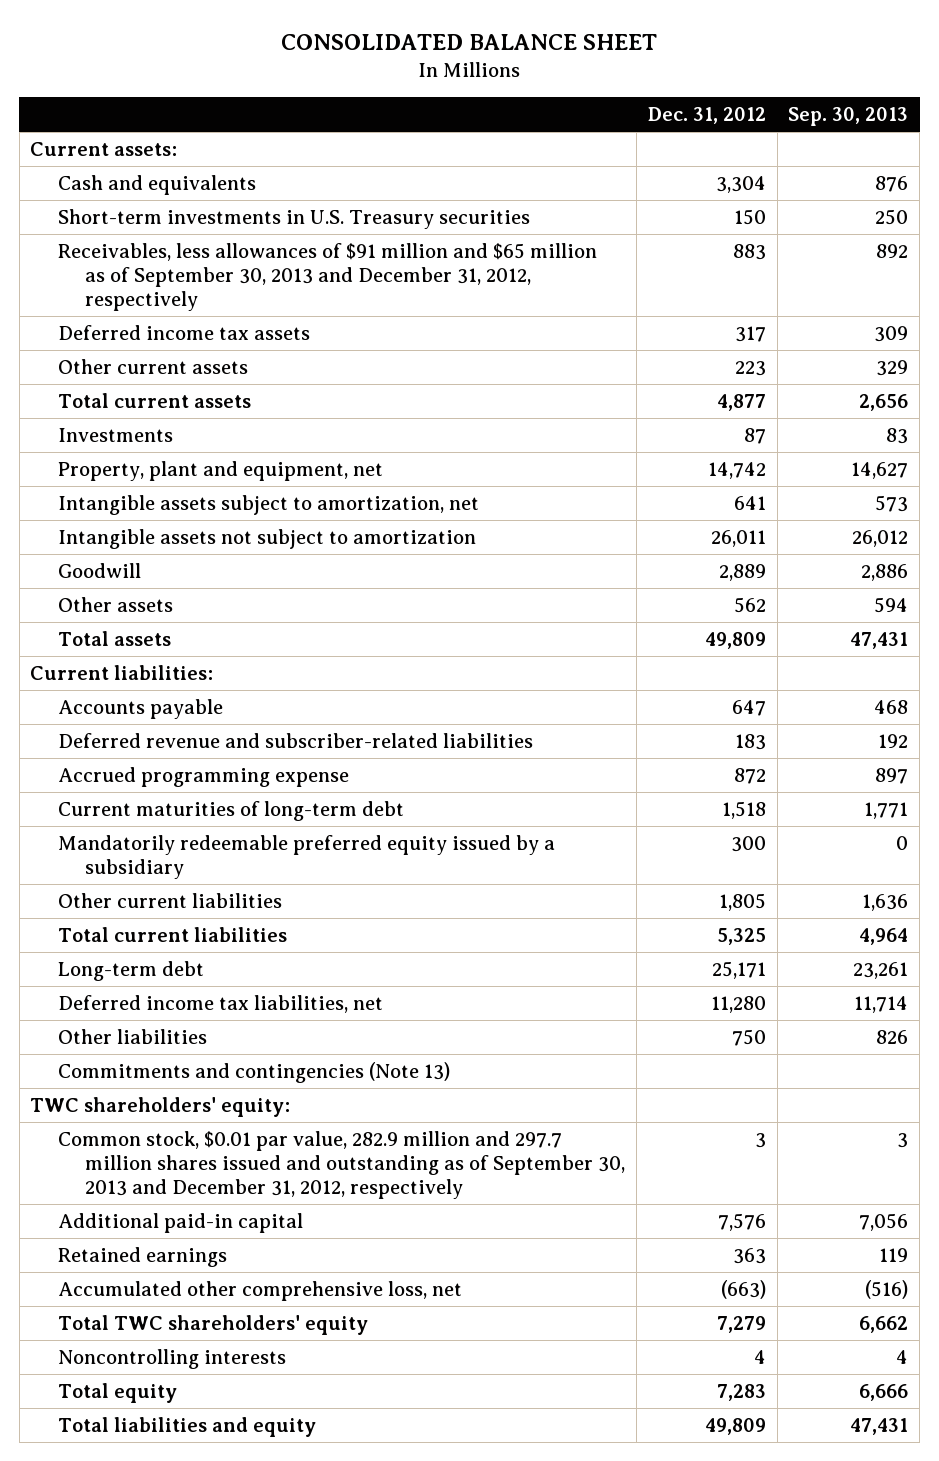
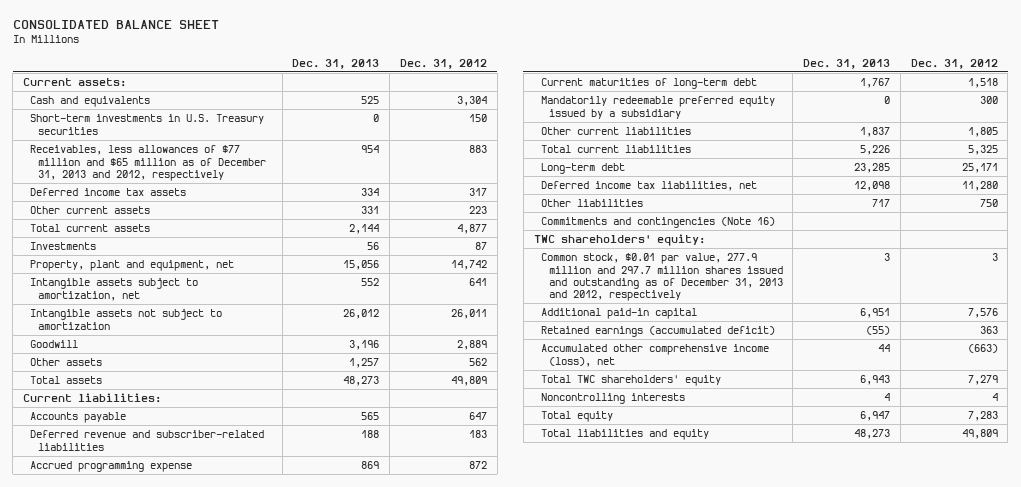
- | Dec. 31, 2012 | Sep. 30, 2013
+ | Dec. 31, 2013 | Dec. 31, 2012
- Receivables, less allowances of $91 million and $65 million as of September 30, 2013 and December 31, 2012, respectively | 883 | 892
+ Receivables, less allowances of $77 million and $65 million as of December 31, 2013 and 2012, respectively | 954 | 883
- Commitments and contingencies (Note 13)
+ Commitments and contingencies (Note 16)
- Common stock, $0.01 par value, 282.9 million and 297.7 million shares issued and outstanding as of September 30, 2013 and December 31, 2012, respectively | 3 | 3
+ Common stock, $0.01 par value, 277.9 million and 297.7 million shares issued and outstanding as of December 31, 2013 and 2012, respectively | 3 | 3
- Retained earnings | 363 | 119
- Accumulated other comprehensive loss, net | (663) | (516)
+ Retained earnings (accumulated deficit) | (55) | 363
+ Accumulated other comprehensive income (loss), net | 44 | (663)

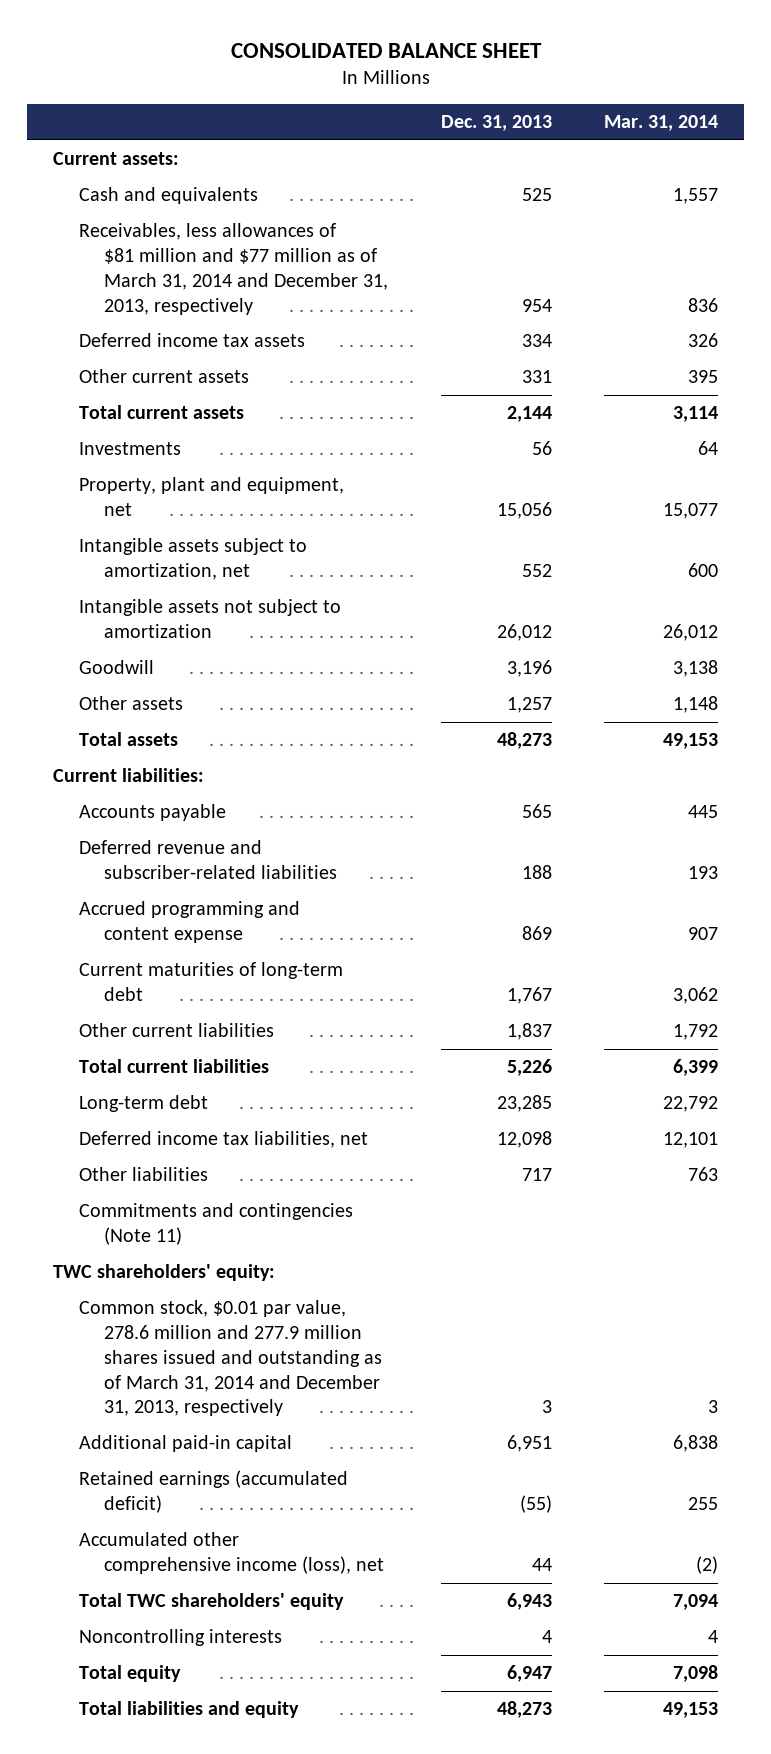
- | Dec. 31, 2013 | Dec. 31, 2012
+ | Dec. 31, 2013 | Mar. 31, 2014
- Short-term investments in U.S. Treasury securities | 0 | 150
- Receivables, less allowances of $77 million and $65 million as of December 31, 2013 and 2012, respectively | 954 | 883
+ Receivables, less allowances of $81 million and $77 million as of March 31, 2014 and December 31, 2013, respectively | 954 | 836
- Accrued programming expense | 869 | 872
+ Accrued programming and content expense | 869 | 907
- Mandatorily redeemable preferred equity issued by a subsidiary | 0 | 300
- Commitments and contingencies (Note 16)
+ Commitments and contingencies (Note 11)
- Common stock, $0.01 par value, 277.9 million and 297.7 million shares issued and outstanding as of December 31, 2013 and 2012, respectively | 3 | 3
+ Common stock, $0.01 par value, 278.6 million and 277.9 million shares issued and outstanding as of March 31, 2014 and December 31, 2013, respectively | 3 | 3

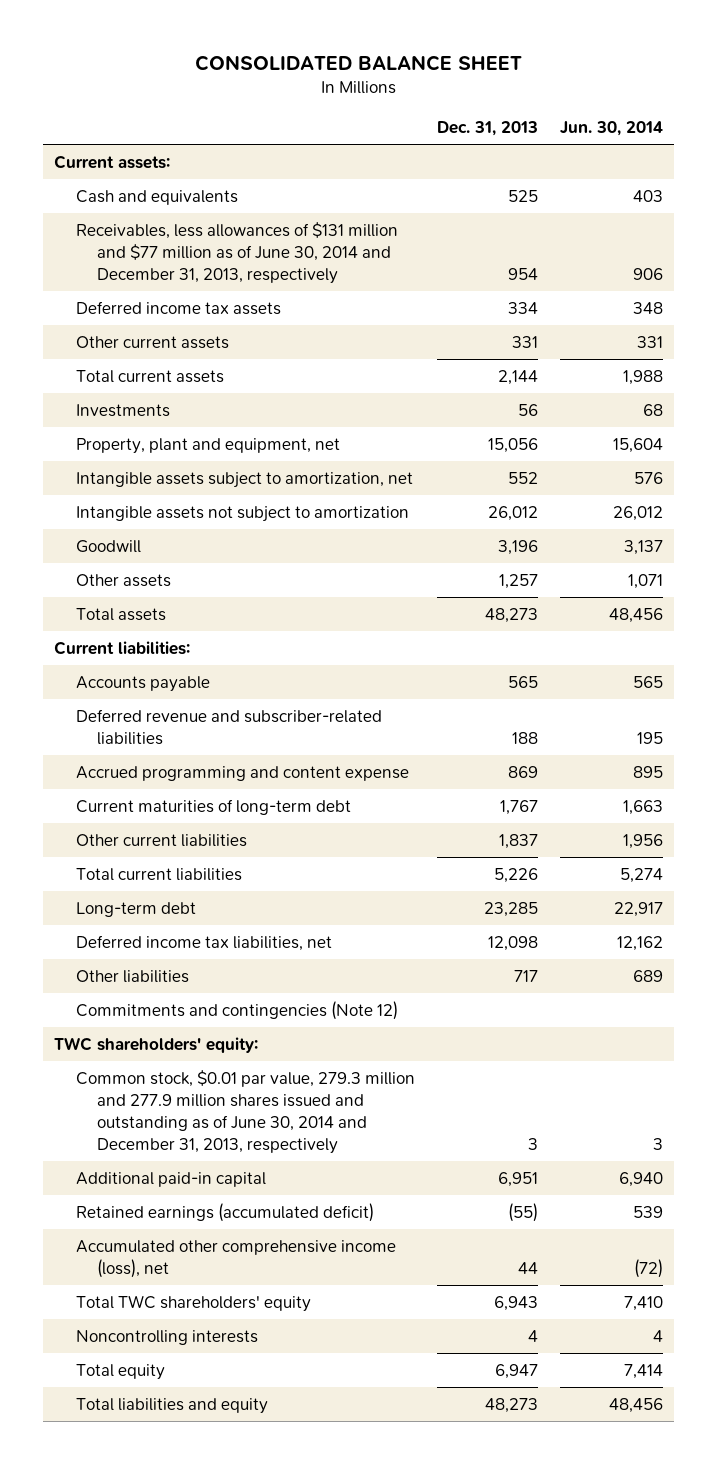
- | Dec. 31, 2013 | Mar. 31, 2014
+ | Dec. 31, 2013 | Jun. 30, 2014
- Receivables, less allowances of $81 million and $77 million as of March 31, 2014 and December 31, 2013, respectively | 954 | 836
+ Receivables, less allowances of $131 million and $77 million as of June 30, 2014 and December 31, 2013, respectively | 954 | 906
- Commitments and contingencies (Note 11)
+ Commitments and contingencies (Note 12)
- Common stock, $0.01 par value, 278.6 million and 277.9 million shares issued and outstanding as of March 31, 2014 and December 31, 2013, respectively | 3 | 3
+ Common stock, $0.01 par value, 279.3 million and 277.9 million shares issued and outstanding as of June 30, 2014 and December 31, 2013, respectively | 3 | 3

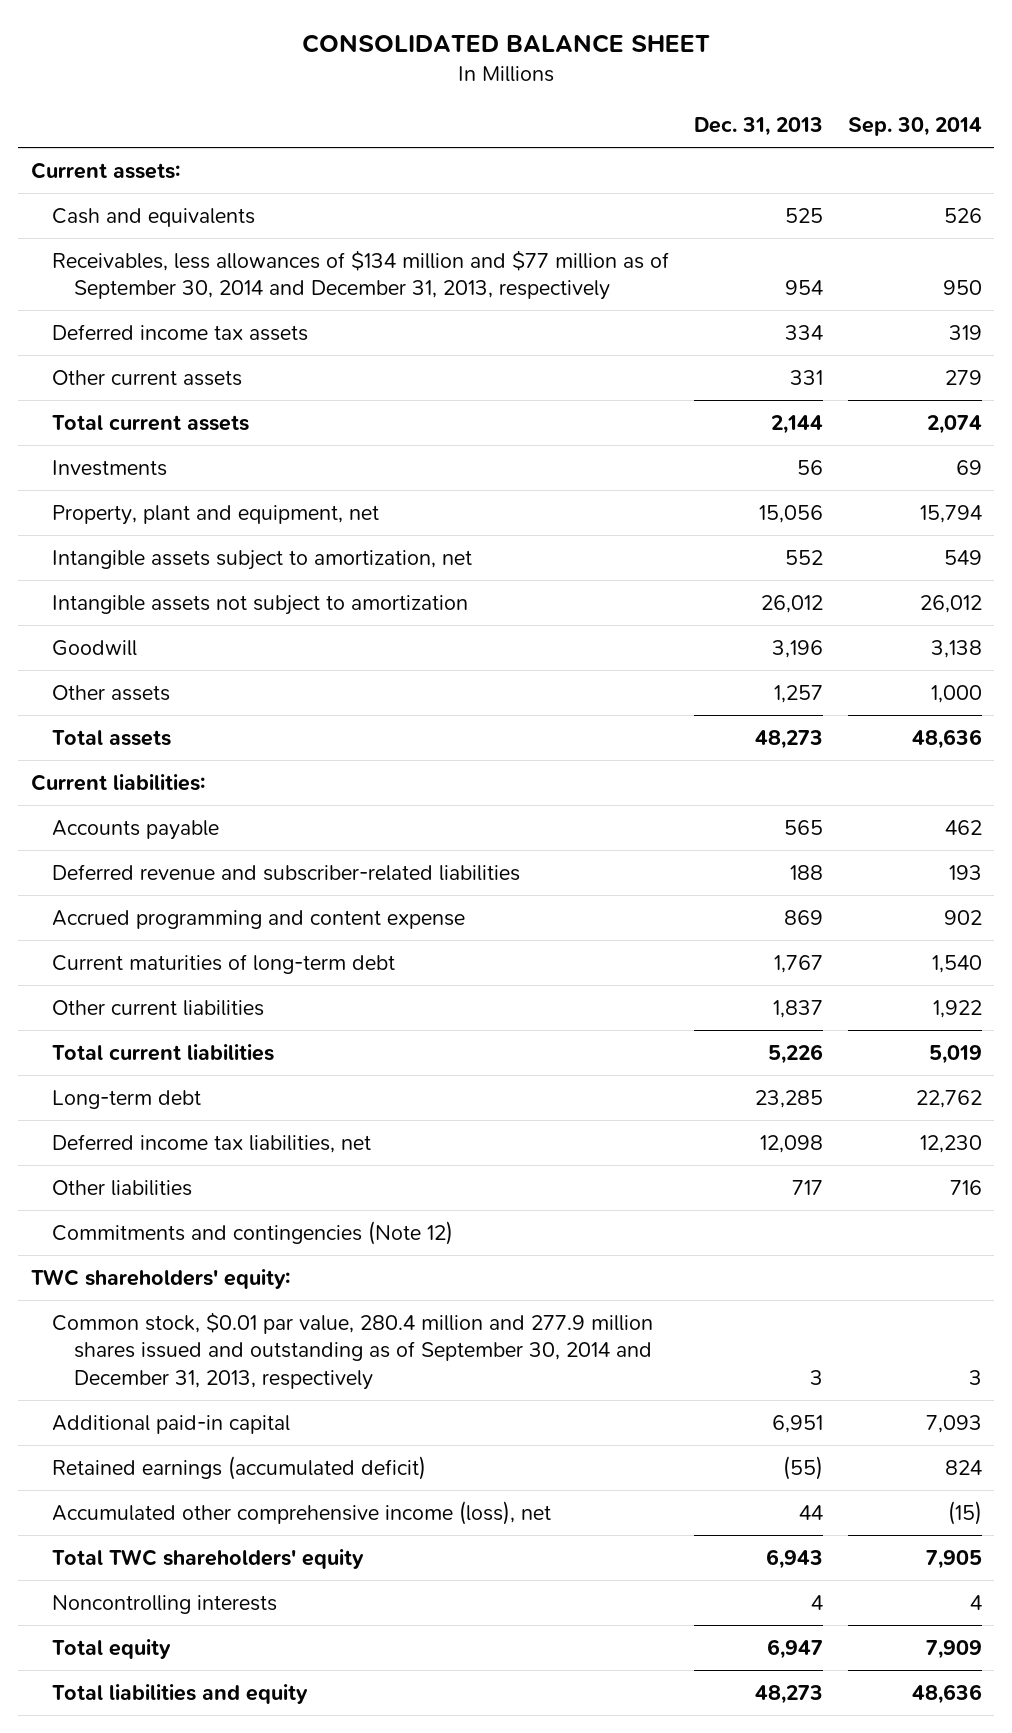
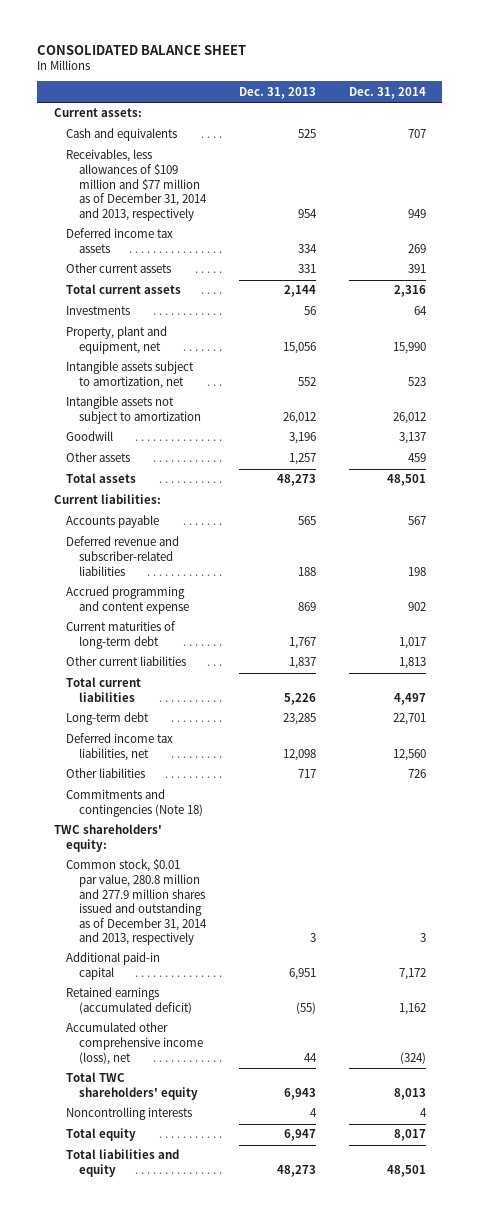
- | Dec. 31, 2013 | Sep. 30, 2014
+ | Dec. 31, 2013 | Dec. 31, 2014
- Receivables, less allowances of $134 million and $77 million as of September 30, 2014 and December 31, 2013, respectively | 954 | 950
+ Receivables, less allowances of $109 million and $77 million as of December 31, 2014 and 2013, respectively | 954 | 949
- Commitments and contingencies (Note 12)
+ Commitments and contingencies (Note 18)
- Common stock, $0.01 par value, 280.4 million and 277.9 million shares issued and outstanding as of September 30, 2014 and December 31, 2013, respectively | 3 | 3
+ Common stock, $0.01 par value, 280.8 million and 277.9 million shares issued and outstanding as of December 31, 2014 and 2013, respectively | 3 | 3

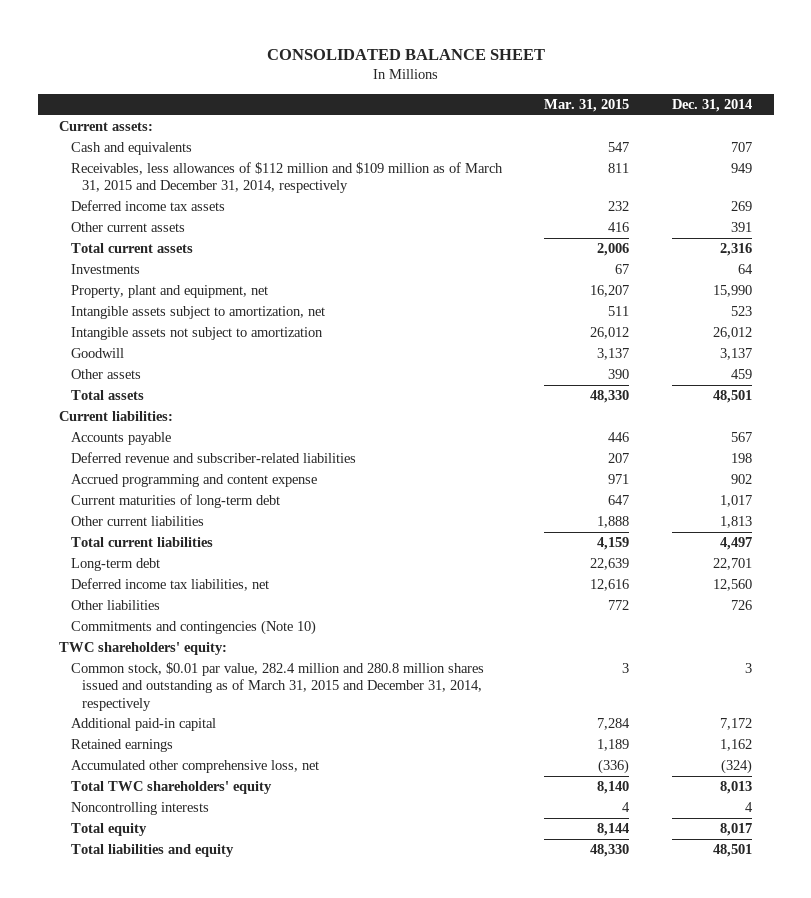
- | Dec. 31, 2013 | Dec. 31, 2014
+ | Mar. 31, 2015 | Dec. 31, 2014
- Receivables, less allowances of $109 million and $77 million as of December 31, 2014 and 2013, respectively | 954 | 949
+ Receivables, less allowances of $112 million and $109 million as of March 31, 2015 and December 31, 2014, respectively | 811 | 949
- Commitments and contingencies (Note 18)
+ Commitments and contingencies (Note 10)
- Common stock, $0.01 par value, 280.8 million and 277.9 million shares issued and outstanding as of December 31, 2014 and 2013, respectively | 3 | 3
+ Common stock, $0.01 par value, 282.4 million and 280.8 million shares issued and outstanding as of March 31, 2015 and December 31, 2014, respectively | 3 | 3
- Retained earnings (accumulated deficit) | (55) | 1,162
- Accumulated other comprehensive income (loss), net | 44 | (324)
+ Retained earnings | 1,189 | 1,162
+ Accumulated other comprehensive loss, net | (336) | (324)

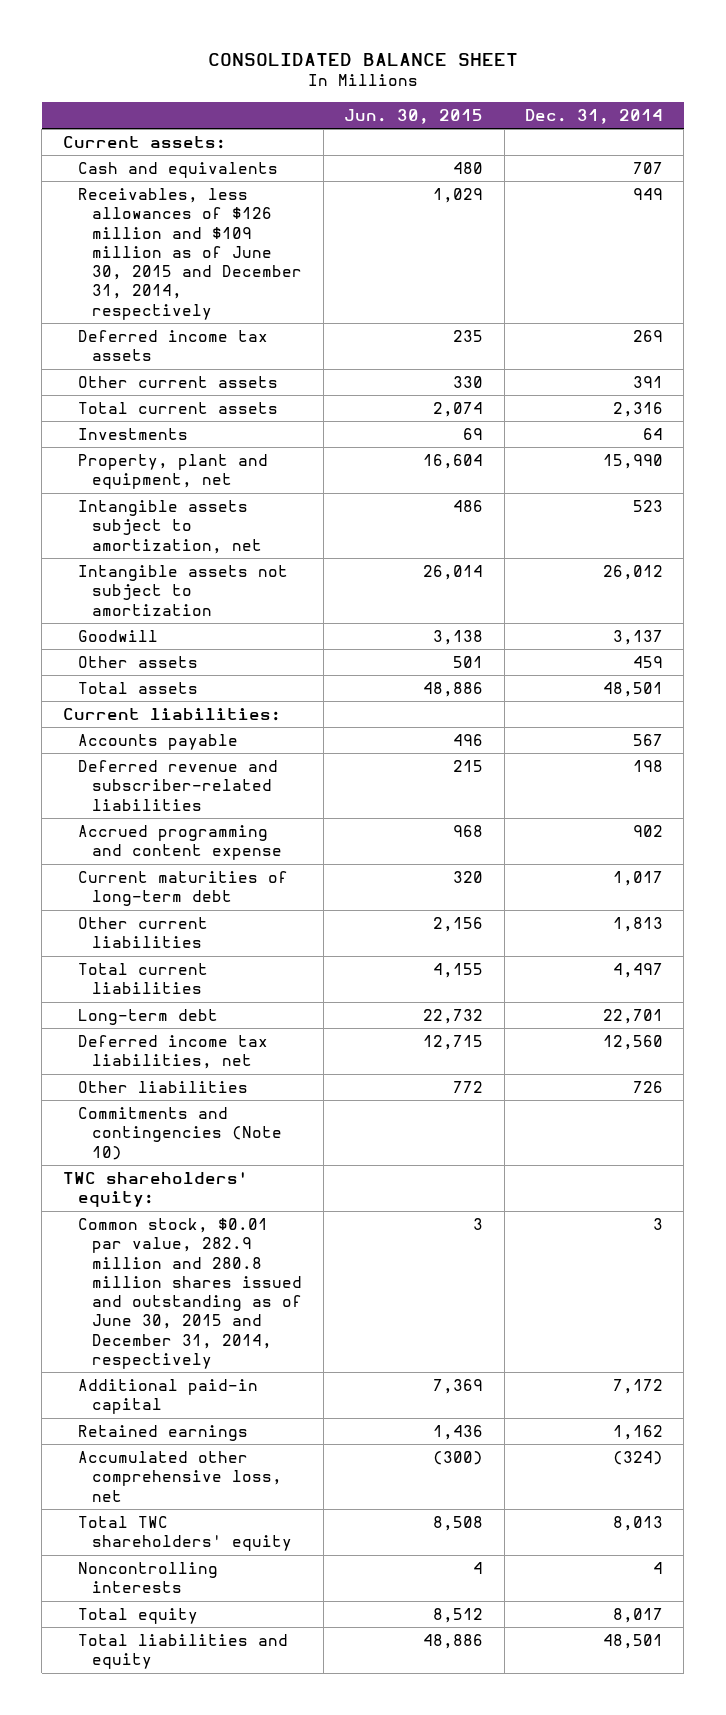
- | Mar. 31, 2015 | Dec. 31, 2014
+ | Jun. 30, 2015 | Dec. 31, 2014
- Receivables, less allowances of $112 million and $109 million as of March 31, 2015 and December 31, 2014, respectively | 811 | 949
+ Receivables, less allowances of $126 million and $109 million as of June 30, 2015 and December 31, 2014, respectively | 1,029 | 949
- Common stock, $0.01 par value, 282.4 million and 280.8 million shares issued and outstanding as of March 31, 2015 and December 31, 2014, respectively | 3 | 3
+ Common stock, $0.01 par value, 282.9 million and 280.8 million shares issued and outstanding as of June 30, 2015 and December 31, 2014, respectively | 3 | 3

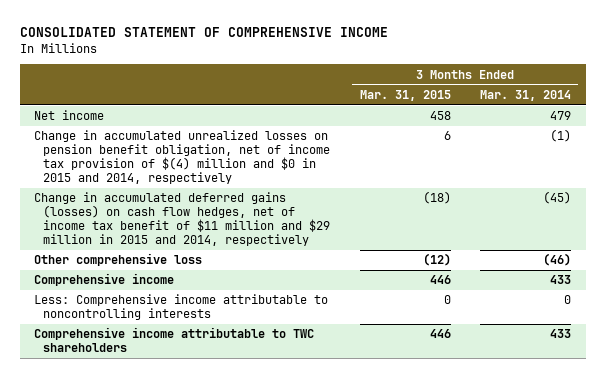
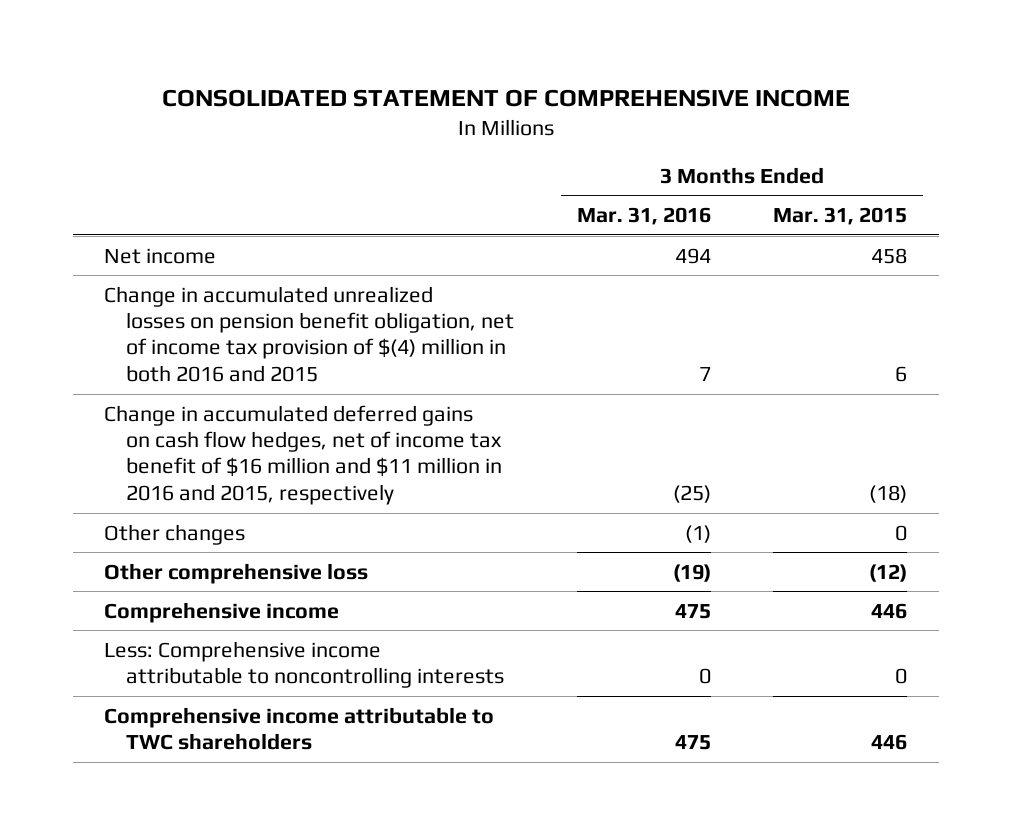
- | 3 Months Ended Mar. 31, 2015 | 3 Months Ended Mar. 31, 2014
+ | 3 Months Ended Mar. 31, 2016 | 3 Months Ended Mar. 31, 2015
- Change in accumulated unrealized losses on pension benefit obligation, net of income tax provision of $(4) million and $0 in 2015 and 2014, respectively | 6 | (1)
- Change in accumulated deferred gains (losses) on cash flow hedges, net of income tax benefit of $11 million and $29 million in 2015 and 2014, respectively | (18) | (45)
+ Change in accumulated unrealized losses on pension benefit obligation, net of income tax provision of $(4) million in both 2016 and 2015 | 7 | 6
+ Change in accumulated deferred gains on cash flow hedges, net of income tax benefit of $16 million and $11 million in 2016 and 2015, respectively | (25) | (18)
+ Other changes | (1) | 0

